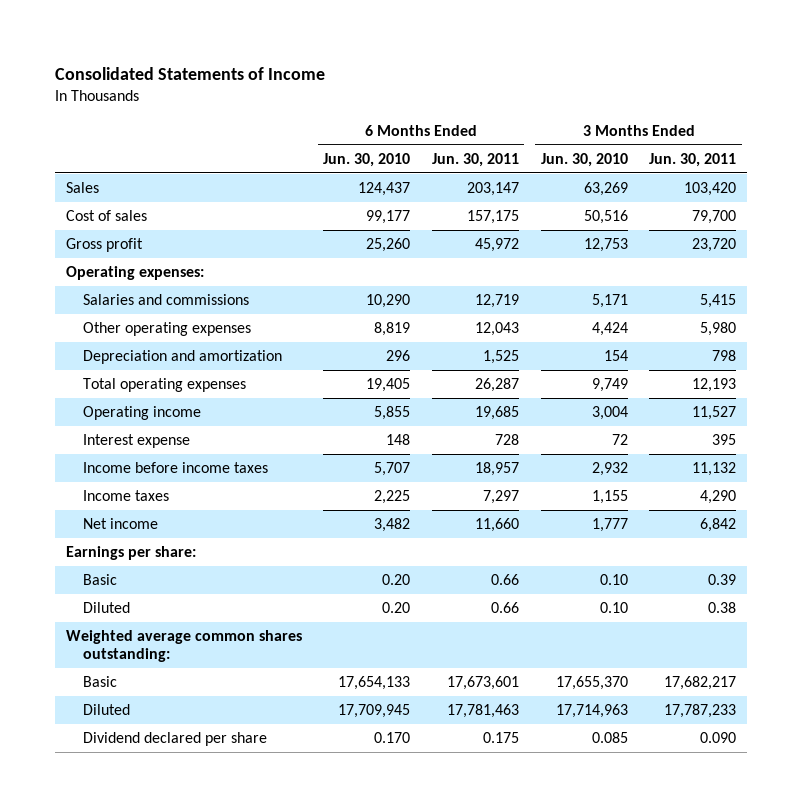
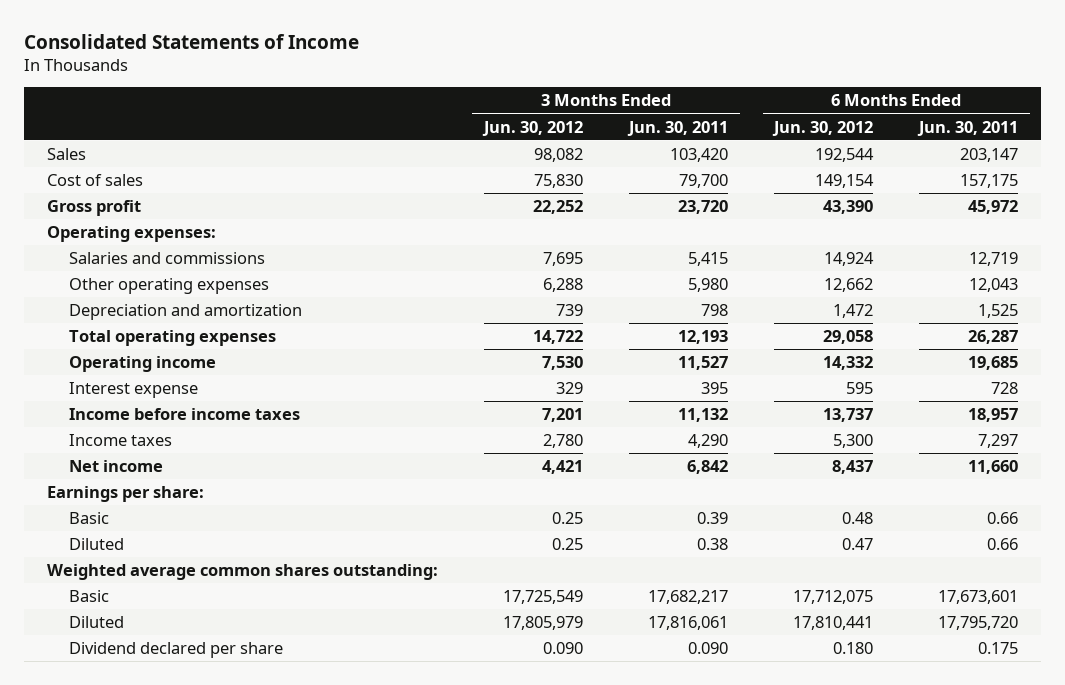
- | 6 Months Ended Jun. 30, 2010 | 6 Months Ended Jun. 30, 2011 | 3 Months Ended Jun. 30, 2010 | 3 Months Ended Jun. 30, 2011
+ | 3 Months Ended Jun. 30, 2012 | 3 Months Ended Jun. 30, 2011 | 6 Months Ended Jun. 30, 2012 | 6 Months Ended Jun. 30, 2011
- Diluted | 17,709,945 | 17,781,463 | 17,714,963 | 17,787,233
+ Diluted | 17,805,979 | 17,816,061 | 17,810,441 | 17,795,720

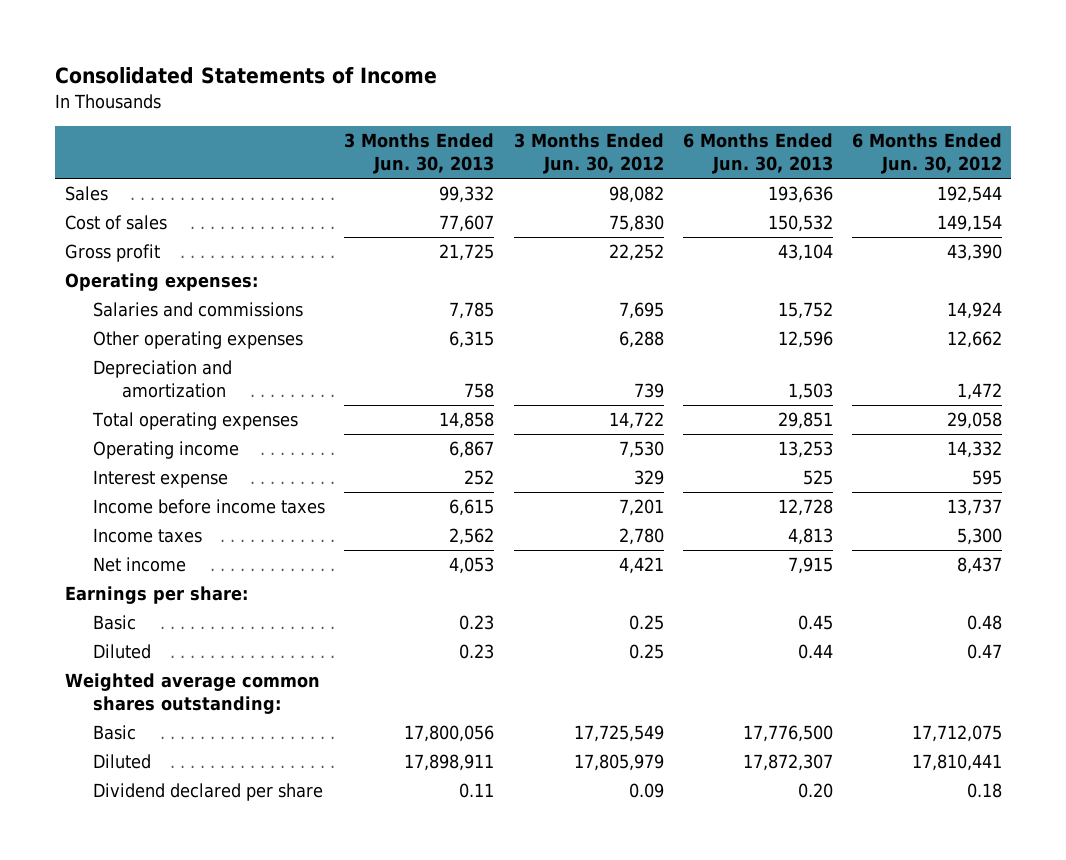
- | 3 Months Ended Jun. 30, 2012 | 3 Months Ended Jun. 30, 2011 | 6 Months Ended Jun. 30, 2012 | 6 Months Ended Jun. 30, 2011
+ | 3 Months Ended Jun. 30, 2013 | 3 Months Ended Jun. 30, 2012 | 6 Months Ended Jun. 30, 2013 | 6 Months Ended Jun. 30, 2012
- Dividend declared per share | 0.090 | 0.090 | 0.180 | 0.175
+ Dividend declared per share | 0.11 | 0.09 | 0.20 | 0.18

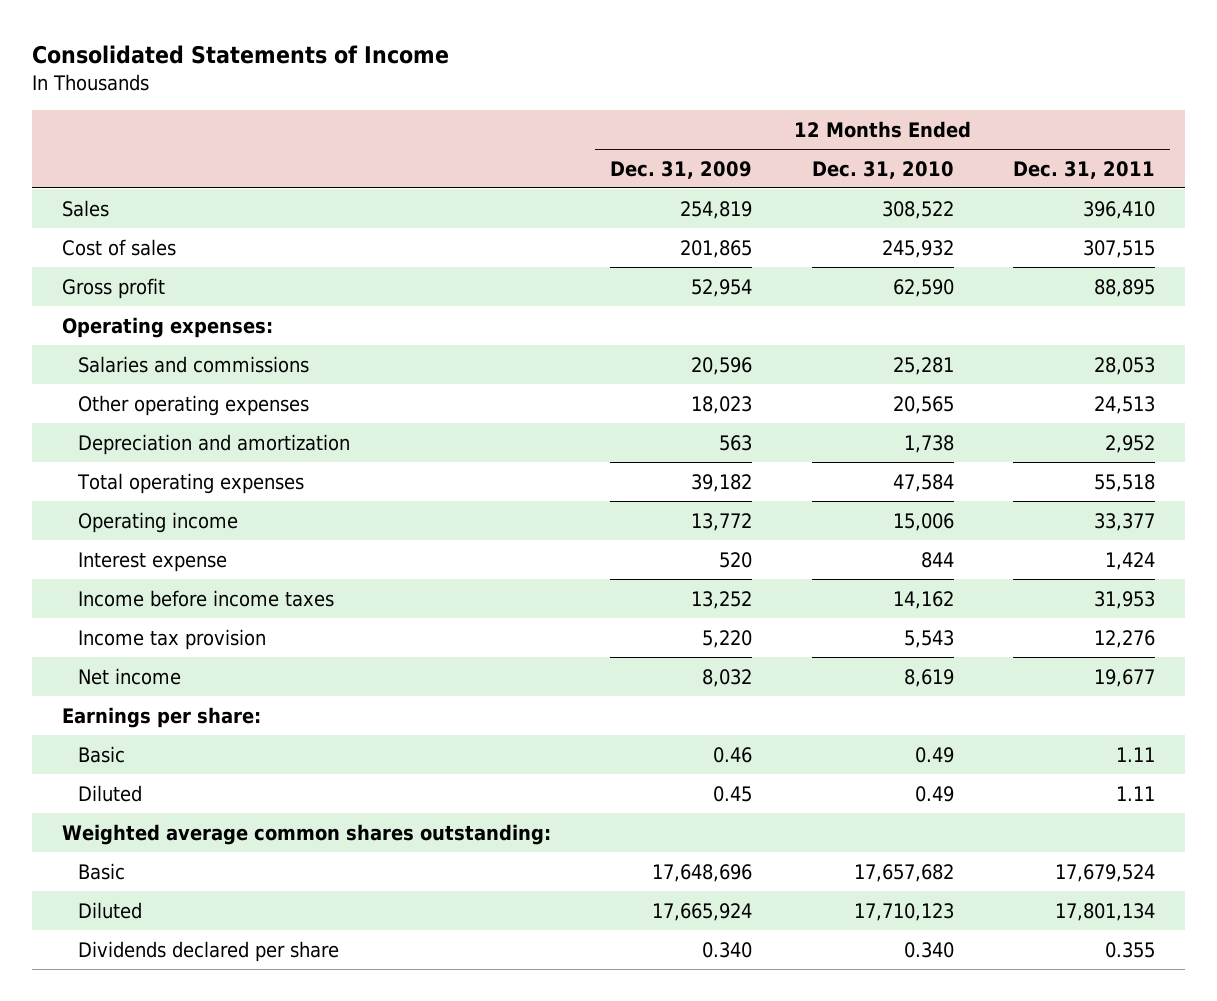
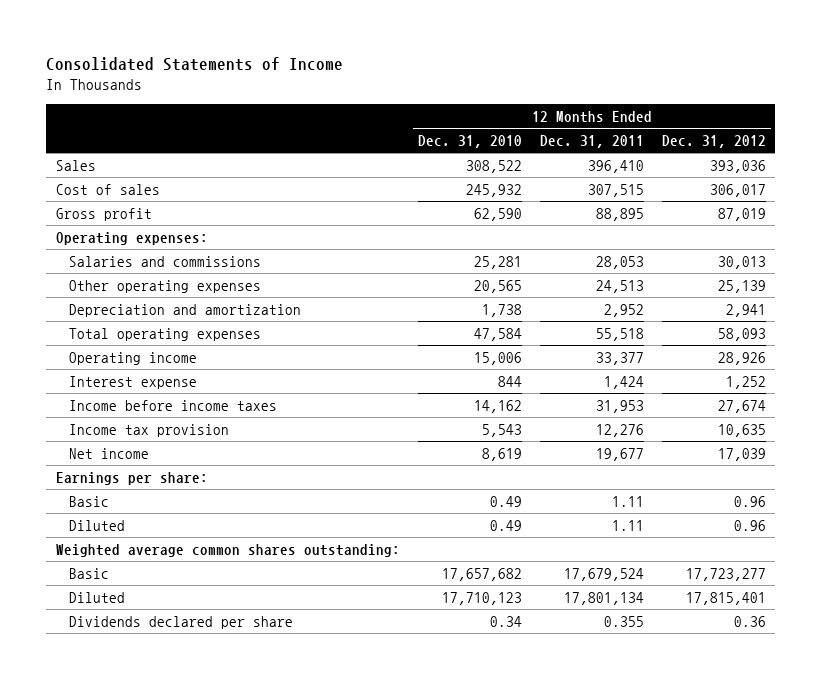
- | 12 Months Ended Dec. 31, 2009 | 12 Months Ended Dec. 31, 2010 | 12 Months Ended Dec. 31, 2011
+ | 12 Months Ended Dec. 31, 2010 | 12 Months Ended Dec. 31, 2011 | 12 Months Ended Dec. 31, 2012
- Dividends declared per share | 0.340 | 0.340 | 0.355
+ Dividends declared per share | 0.34 | 0.355 | 0.36

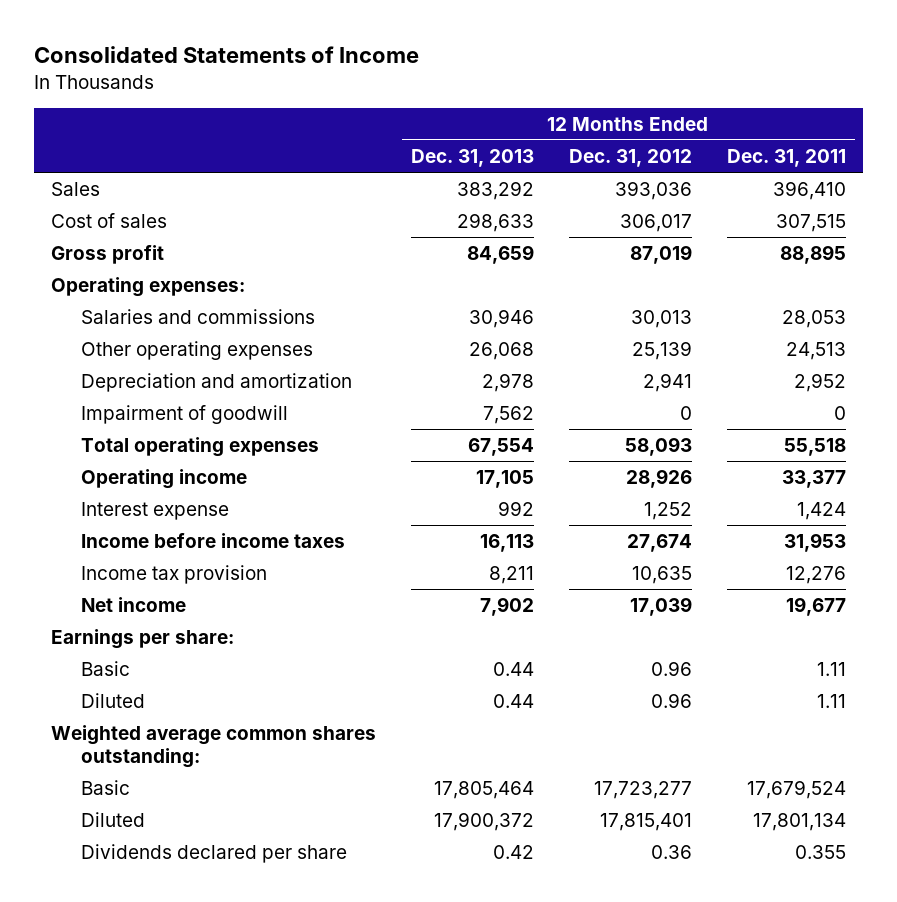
- | 12 Months Ended Dec. 31, 2010 | 12 Months Ended Dec. 31, 2011 | 12 Months Ended Dec. 31, 2012
+ | 12 Months Ended Dec. 31, 2013 | 12 Months Ended Dec. 31, 2012 | 12 Months Ended Dec. 31, 2011
+ Impairment of goodwill | 7,562 | 0 | 0

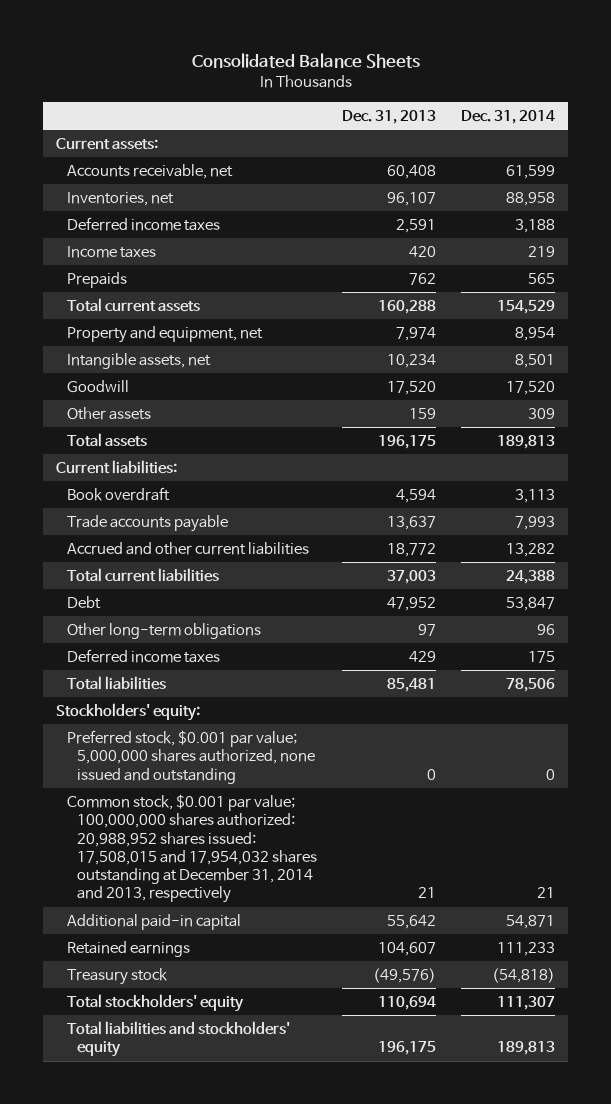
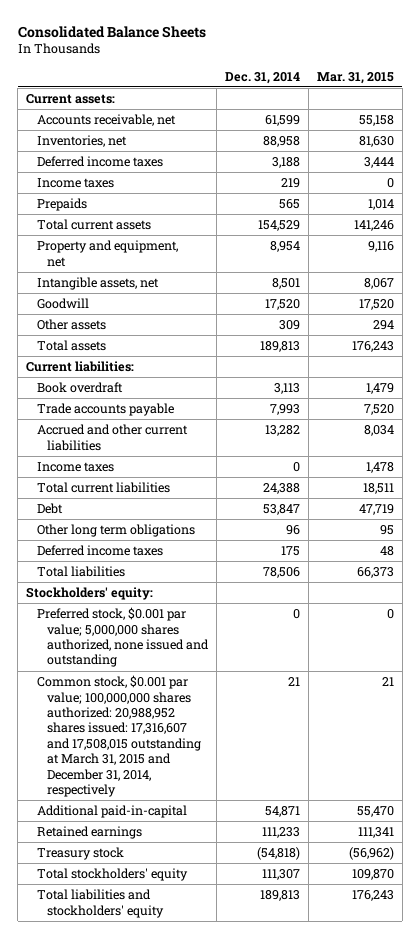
- | Dec. 31, 2013 | Dec. 31, 2014
+ | Dec. 31, 2014 | Mar. 31, 2015
+ Income taxes | 0 | 1,478
- Other long-term obligations | 97 | 96
+ Other long term obligations | 96 | 95
- Common stock, $0.001 par value; 100,000,000 shares authorized: 20,988,952 shares issued: 17,508,015 and 17,954,032 shares outstanding at December 31, 2014 and 2013, respectively | 21 | 21
- Additional paid-in capital | 55,642 | 54,871
+ Common stock, $0.001 par value; 100,000,000 shares authorized: 20,988,952 shares issued: 17,316,607 and 17,508,015 outstanding at March 31, 2015 and December 31, 2014, respectively | 21 | 21
+ Additional paid-in-capital | 54,871 | 55,470

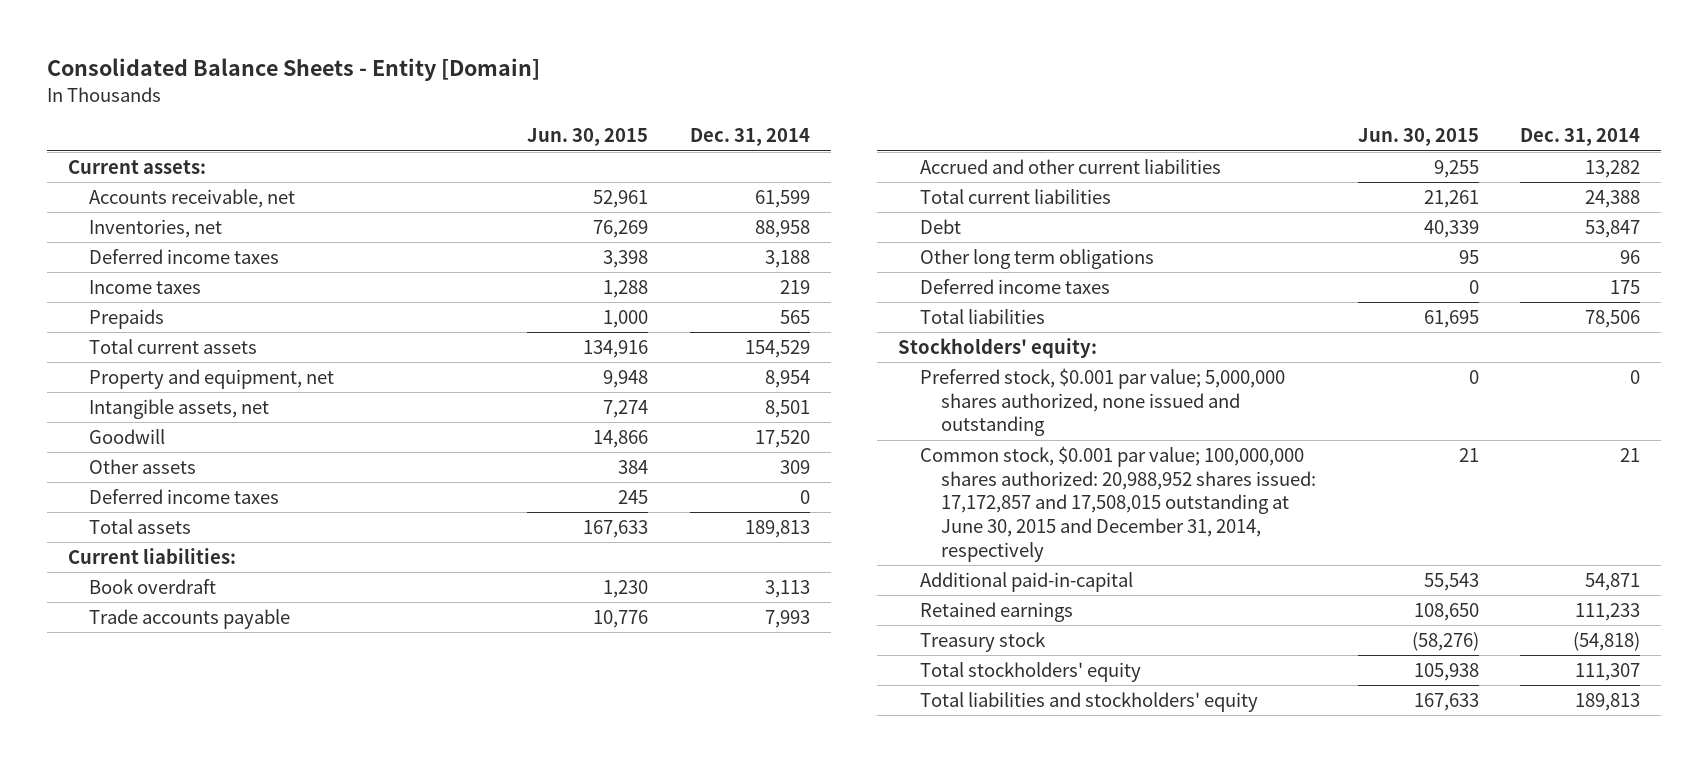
- Consolidated Balance Sheets
+ Consolidated Balance Sheets - Entity [Domain]
- | Dec. 31, 2014 | Mar. 31, 2015
+ | Jun. 30, 2015 | Dec. 31, 2014
+ Deferred income taxes | 245 | 0
- Income taxes | 0 | 1,478
- Common stock, $0.001 par value; 100,000,000 shares authorized: 20,988,952 shares issued: 17,316,607 and 17,508,015 outstanding at March 31, 2015 and December 31, 2014, respectively | 21 | 21
+ Common stock, $0.001 par value; 100,000,000 shares authorized: 20,988,952 shares issued: 17,172,857 and 17,508,015 outstanding at June 30, 2015 and December 31, 2014, respectively | 21 | 21

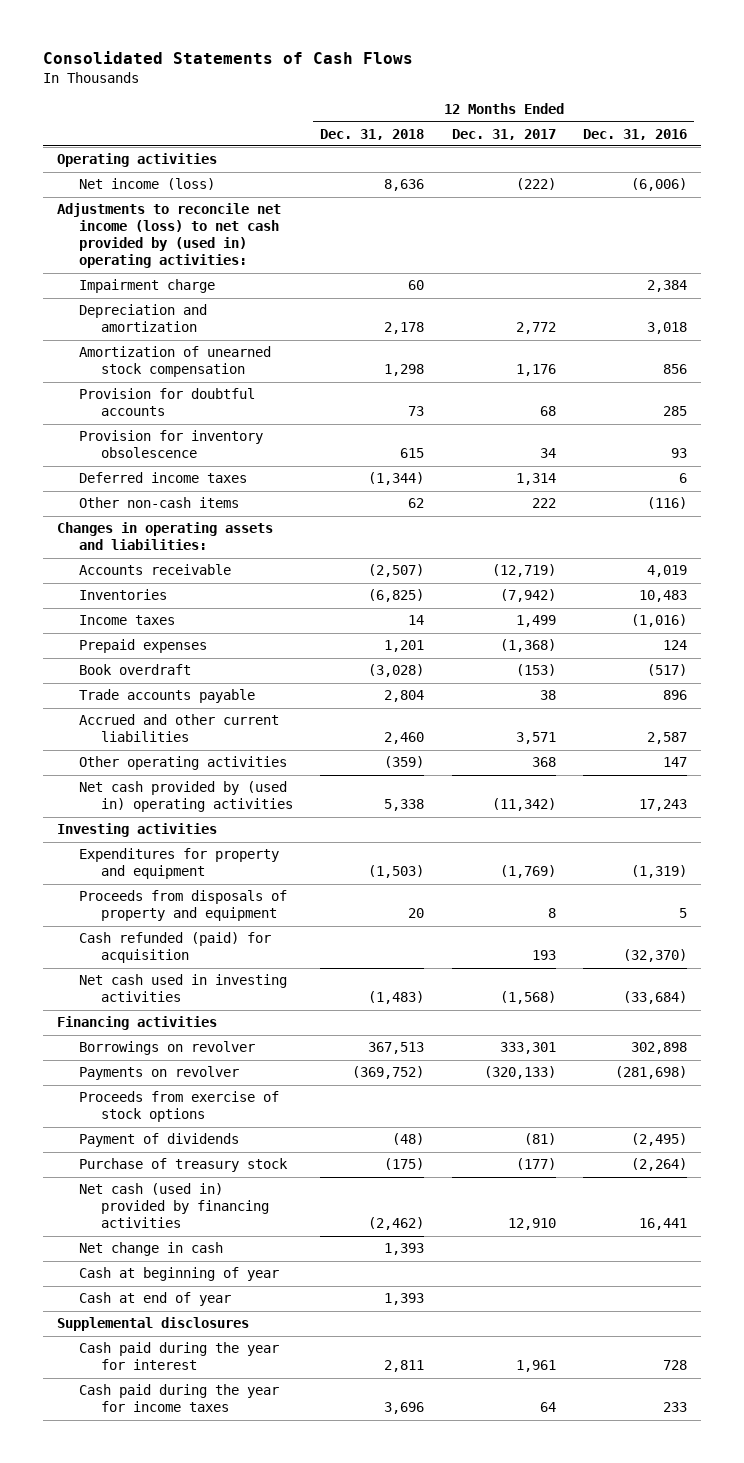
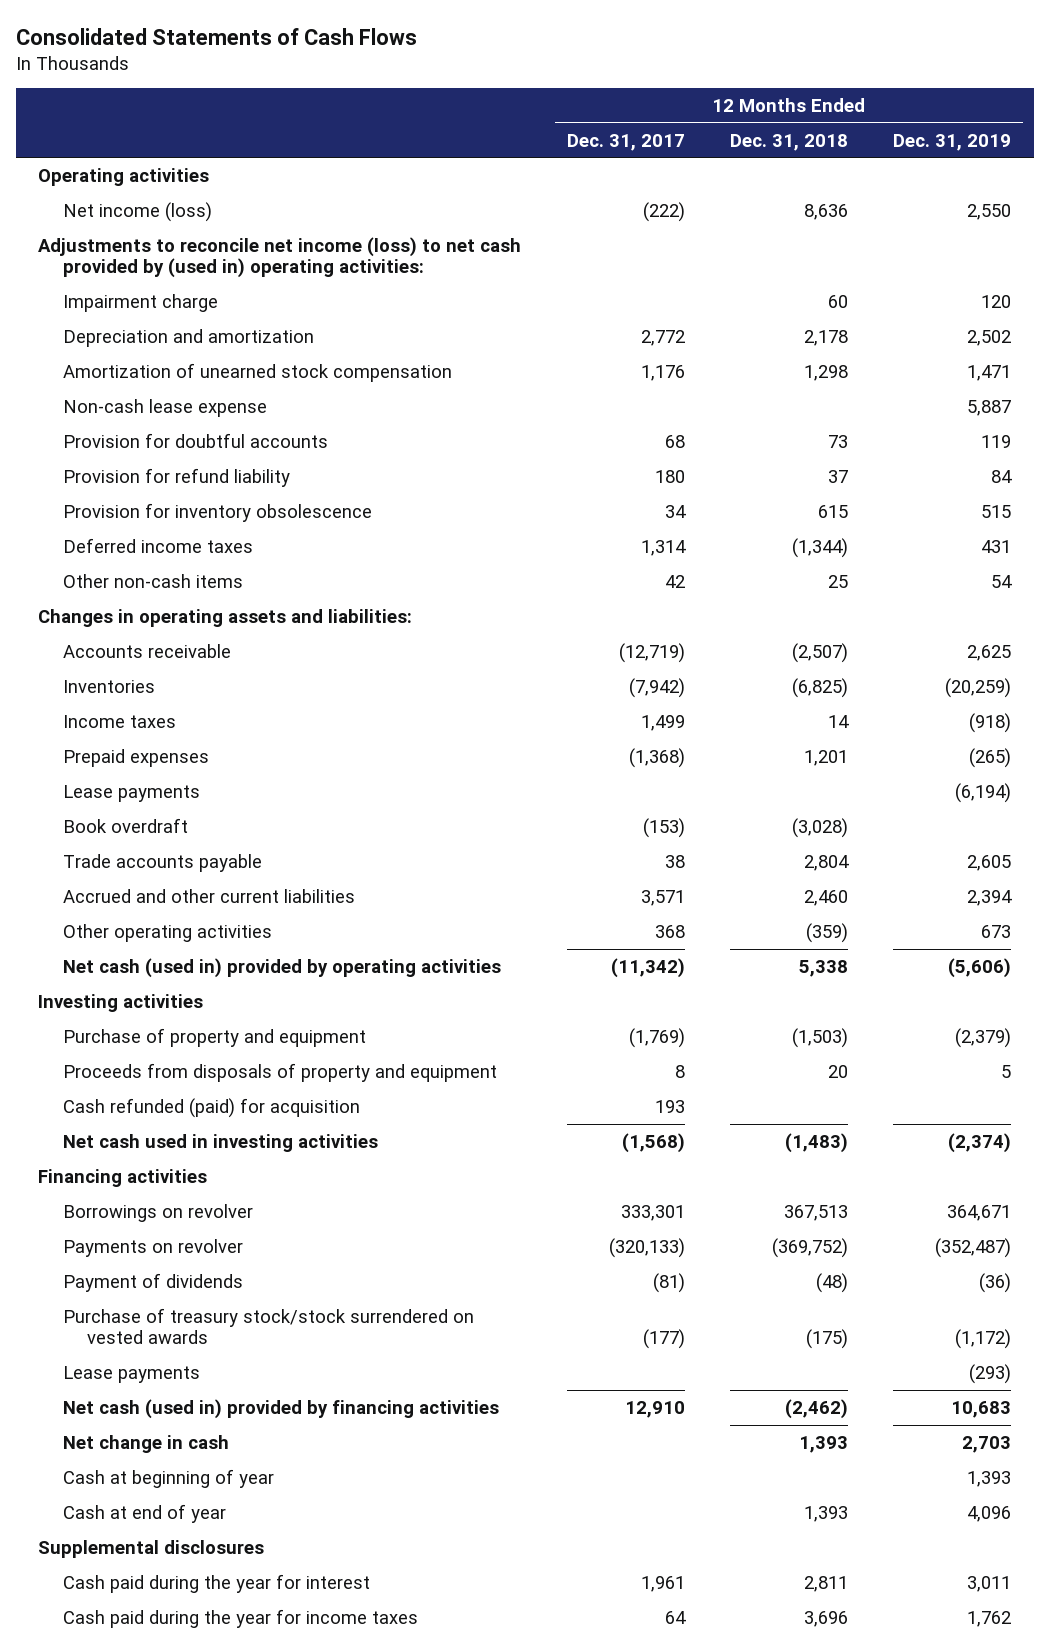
- | 12 Months Ended Dec. 31, 2018 | 12 Months Ended Dec. 31, 2017 | 12 Months Ended Dec. 31, 2016
+ | 12 Months Ended Dec. 31, 2017 | 12 Months Ended Dec. 31, 2018 | 12 Months Ended Dec. 31, 2019
+ Non-cash lease expense | | | 5,887
+ Provision for refund liability | 180 | 37 | 84
- Other non-cash items | 62 | 222 | (116)
+ Other non-cash items | 42 | 25 | 54
+ Lease payments | | | (6,194)
- Net cash provided by (used in) operating activities | 5,338 | (11,342) | 17,243
+ Net cash (used in) provided by operating activities | (11,342) | 5,338 | (5,606)
- Expenditures for property and equipment | (1,503) | (1,769) | (1,319)
+ Purchase of property and equipment | (1,769) | (1,503) | (2,379)
- Proceeds from exercise of stock options
- Purchase of treasury stock | (175) | (177) | (2,264)
+ Purchase of treasury stock/stock surrendered on vested awards | (177) | (175) | (1,172)
+ Lease payments | | | (293)

